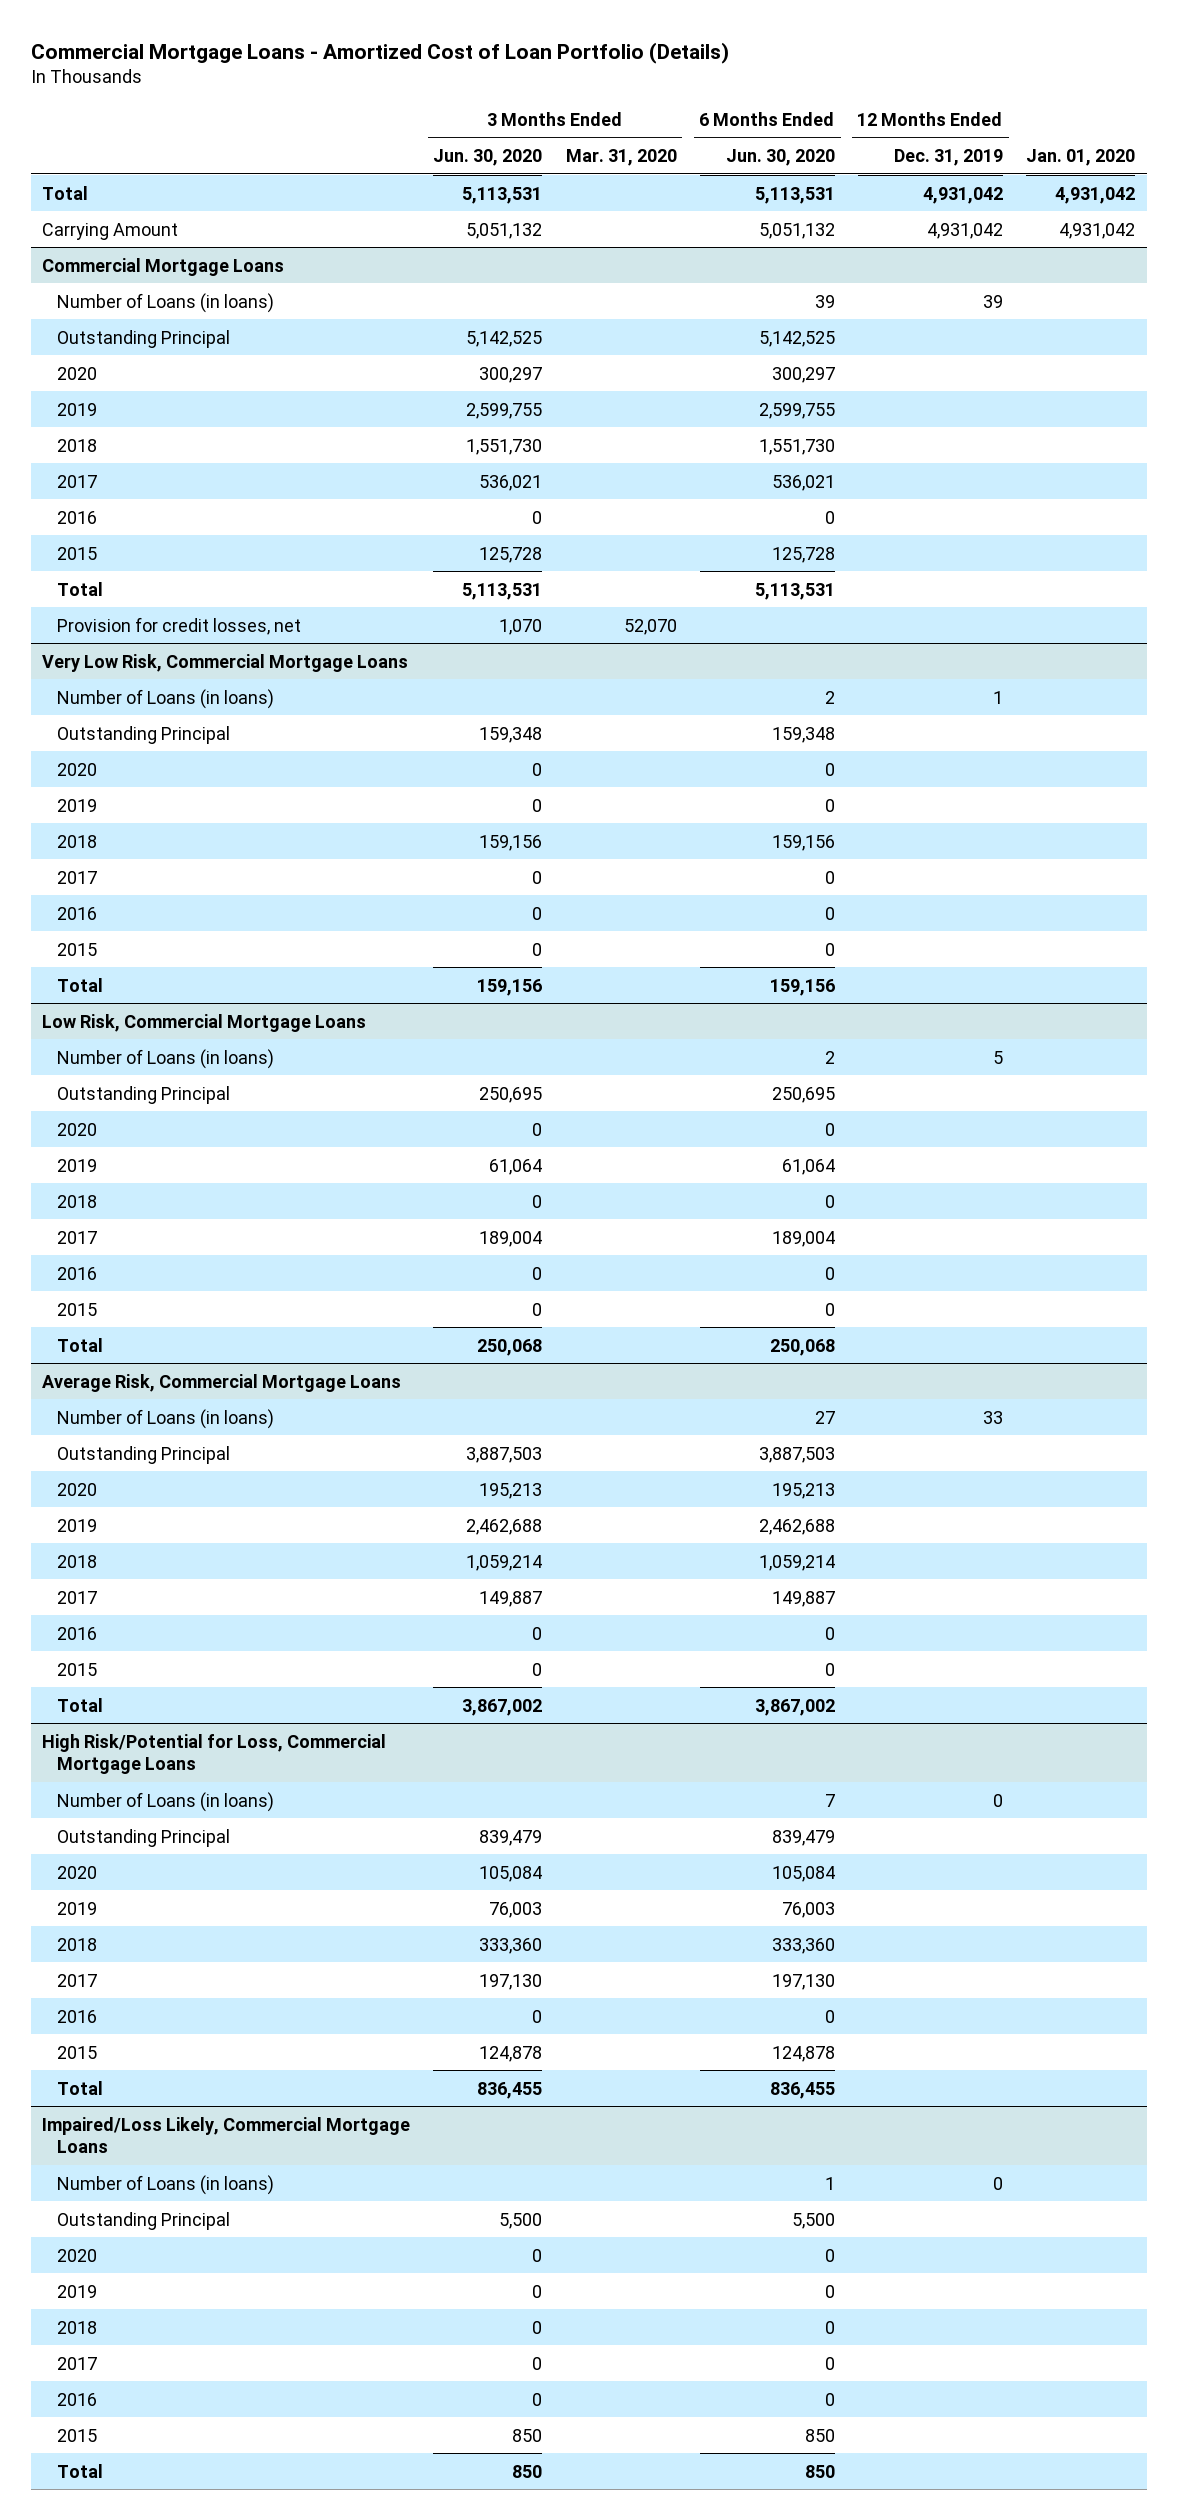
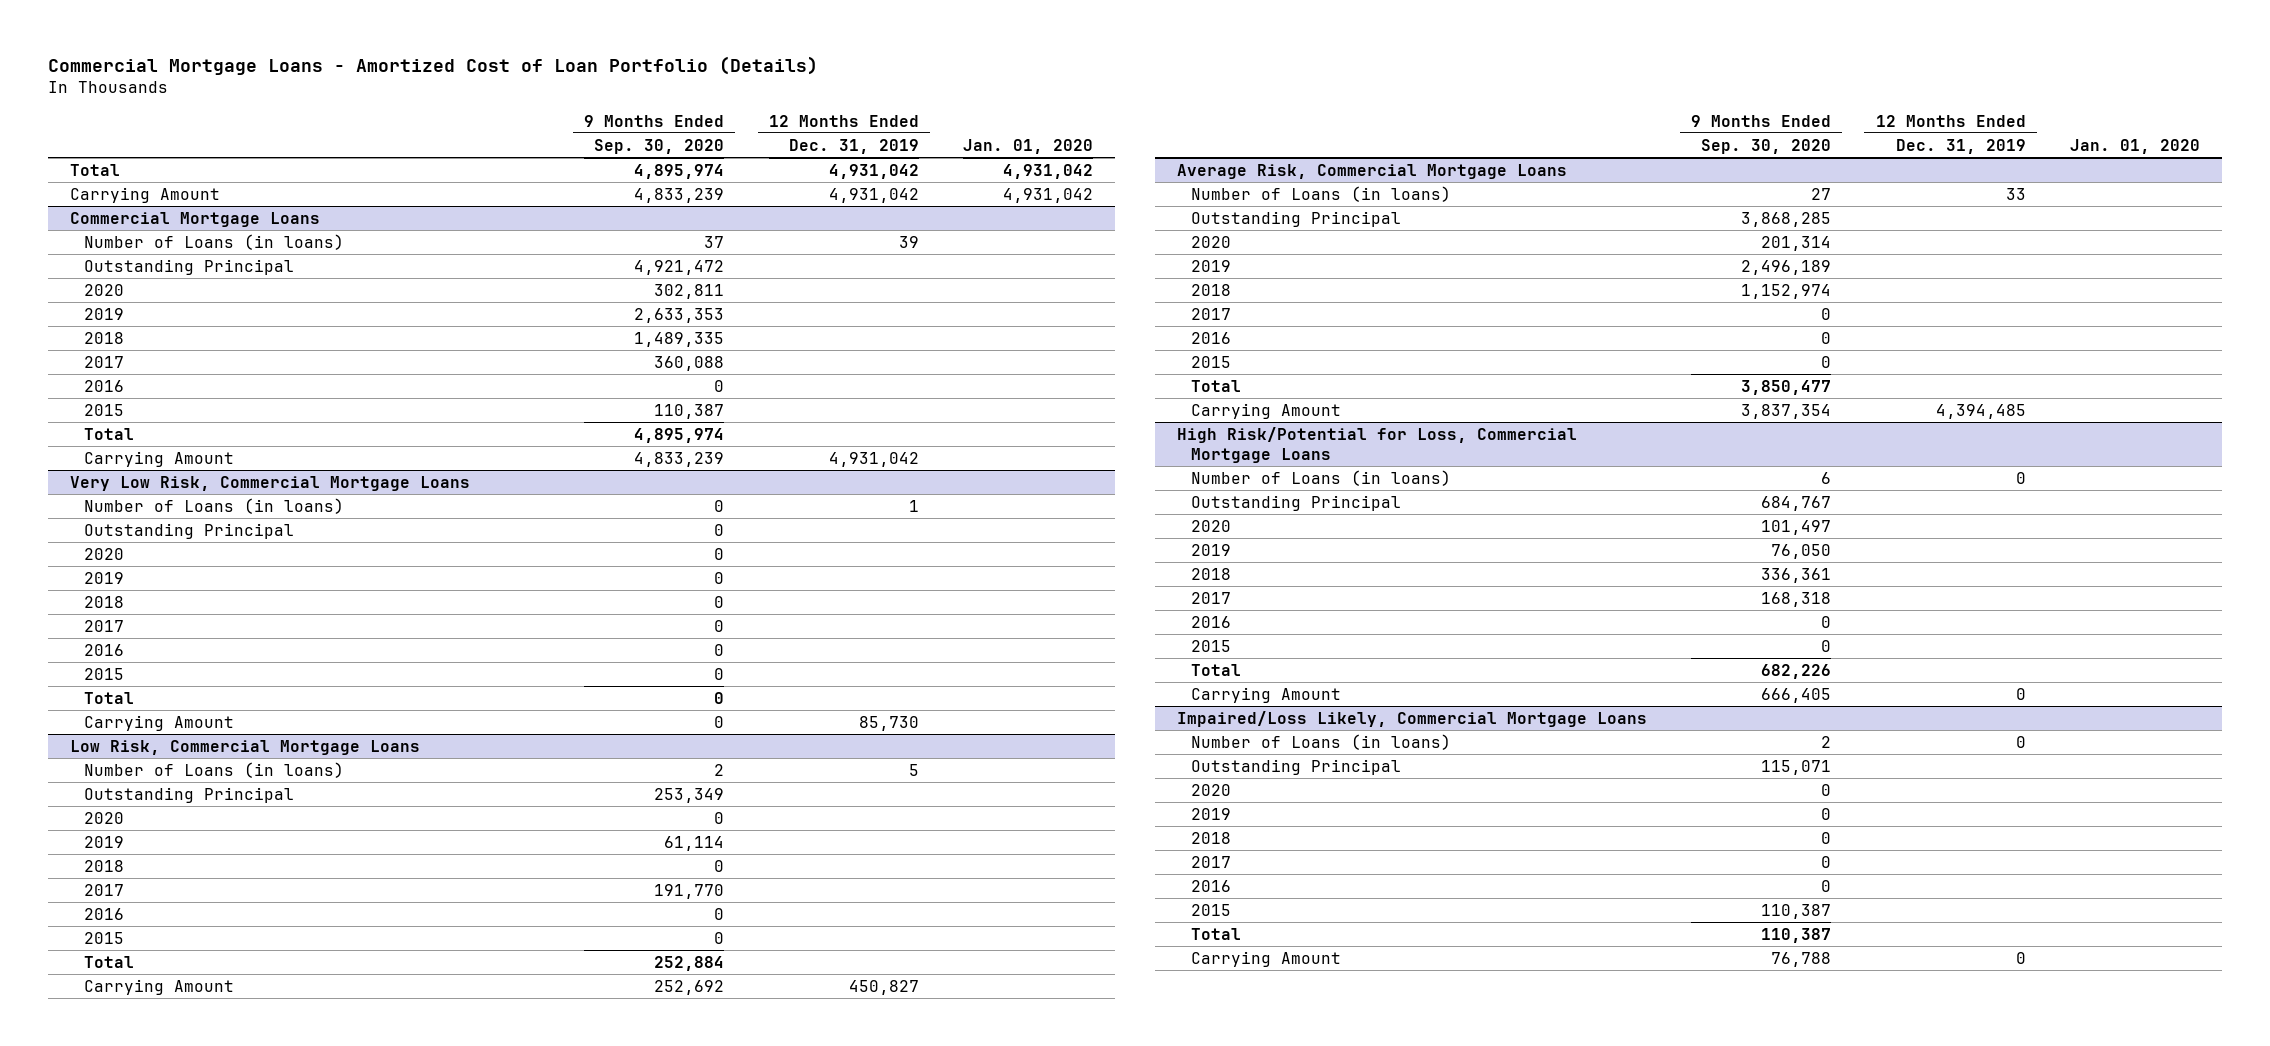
- | 3 Months Ended Jun. 30, 2020 | 3 Months Ended Mar. 31, 2020 | 6 Months Ended Jun. 30, 2020 | 12 Months Ended Dec. 31, 2019 | Jan. 01, 2020
+ | 9 Months Ended Sep. 30, 2020 | 12 Months Ended Dec. 31, 2019 | Jan. 01, 2020
@ Commercial Mortgage Loans
- Provision for credit losses, net | 1,070 | 52,070 | | |
+ Carrying Amount | 4,833,239 | 4,931,042 |
@ Very Low Risk, Commercial Mortgage Loans
+ Carrying Amount | 0 | 85,730 |
@ Low Risk, Commercial Mortgage Loans
+ Carrying Amount | 252,692 | 450,827 |
@ Average Risk, Commercial Mortgage Loans
+ Carrying Amount | 3,837,354 | 4,394,485 |
@ High Risk/Potential for Loss, Commercial Mortgage Loans
+ Carrying Amount | 666,405 | 0 |
@ Impaired/Loss Likely, Commercial Mortgage Loans
+ Carrying Amount | 76,788 | 0 |

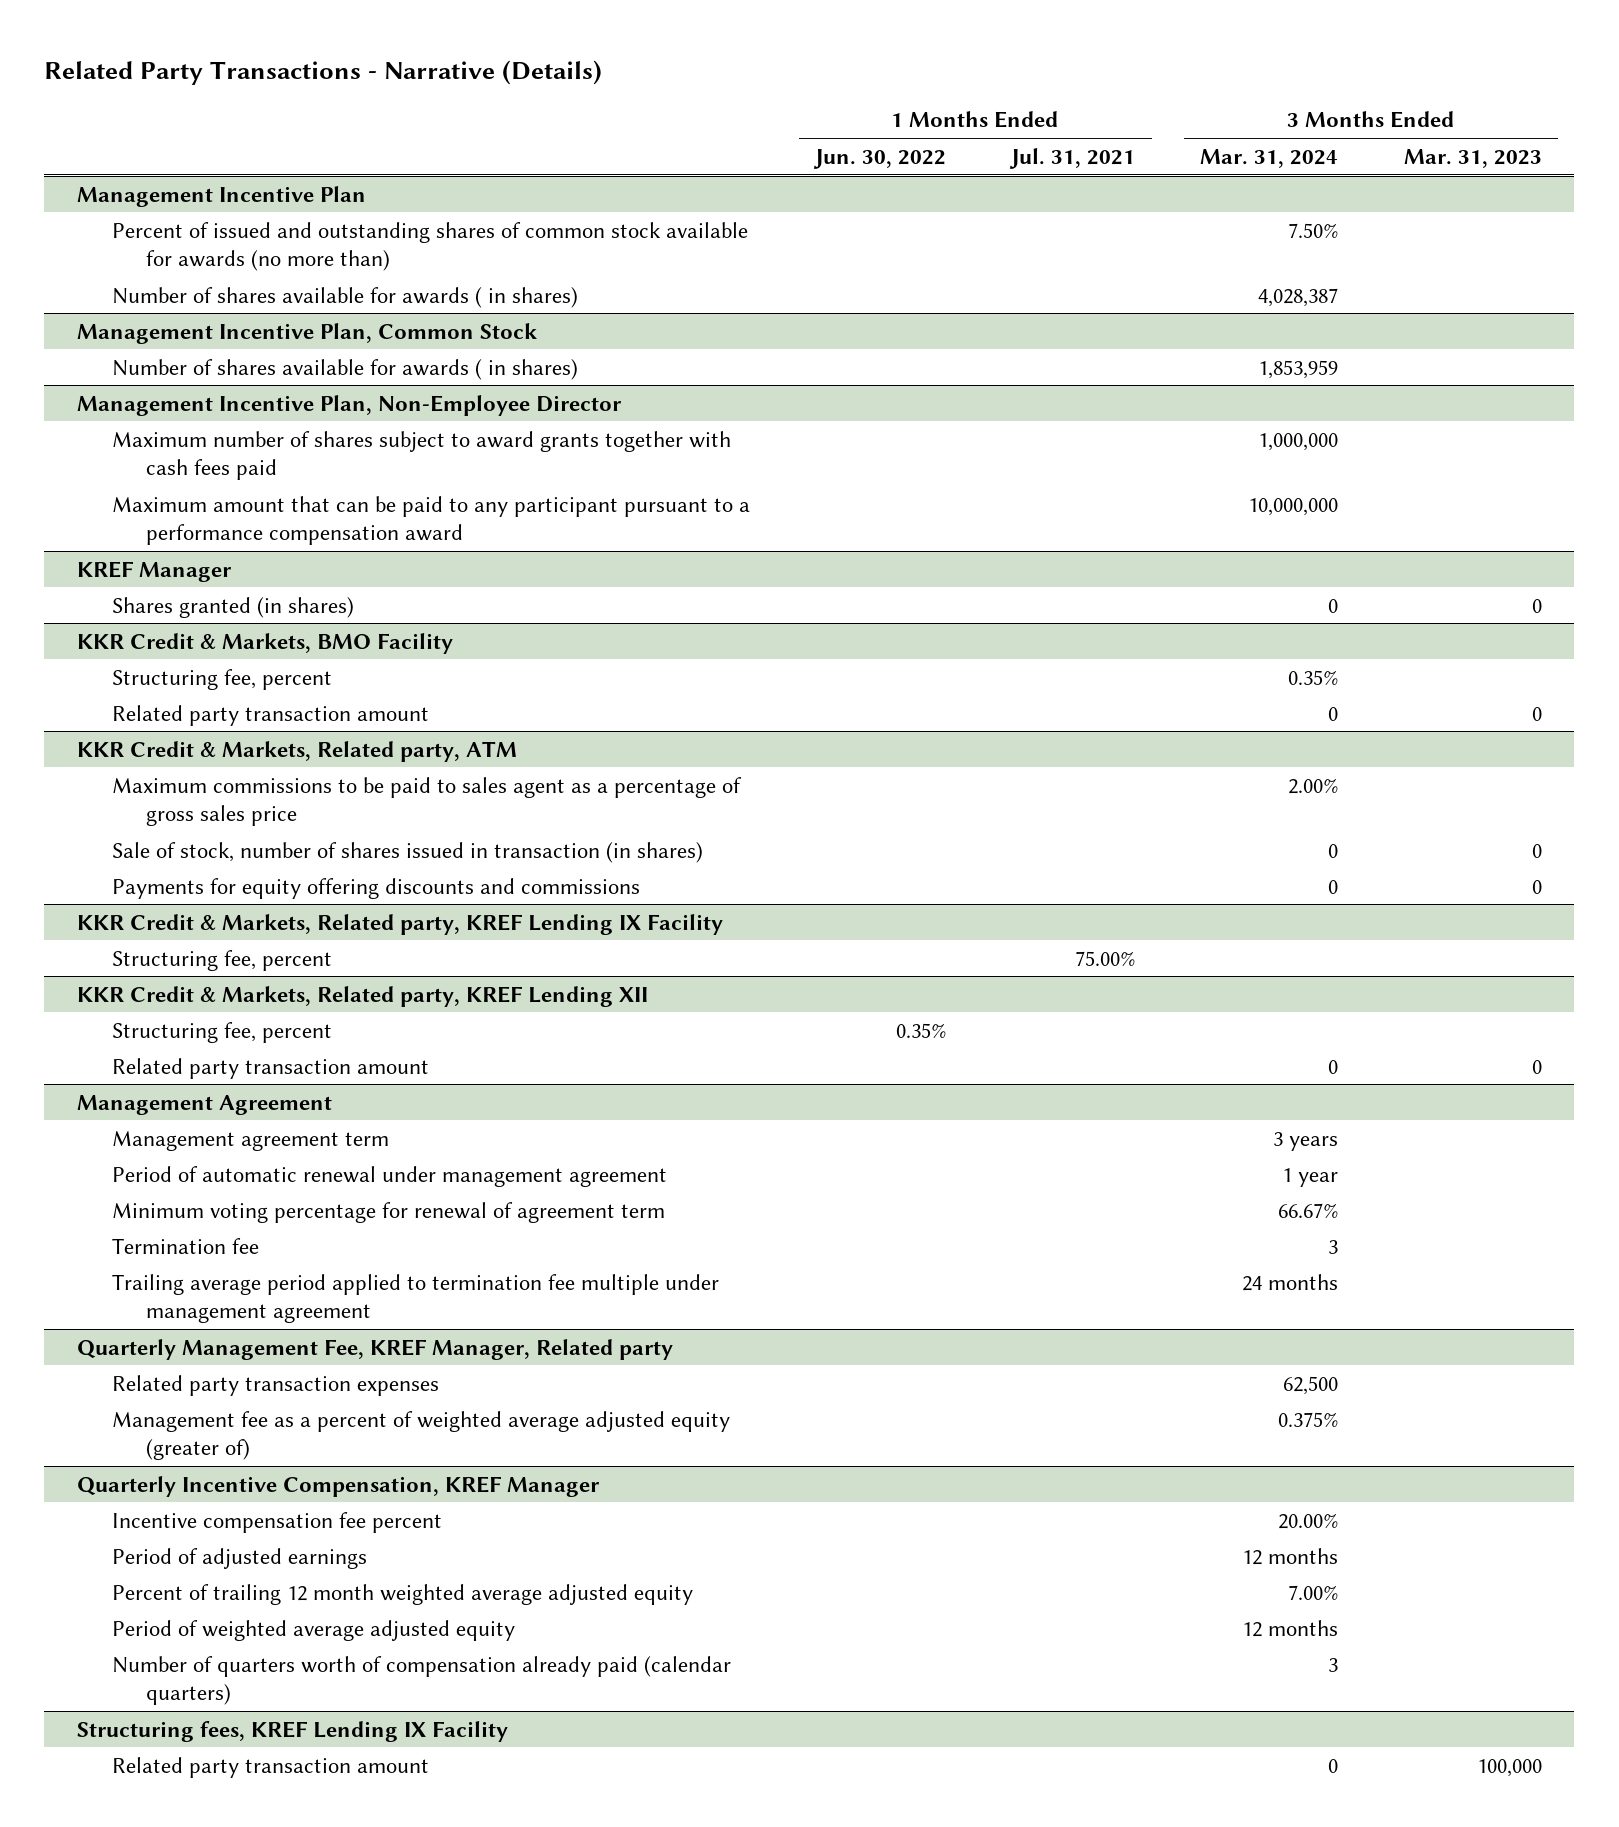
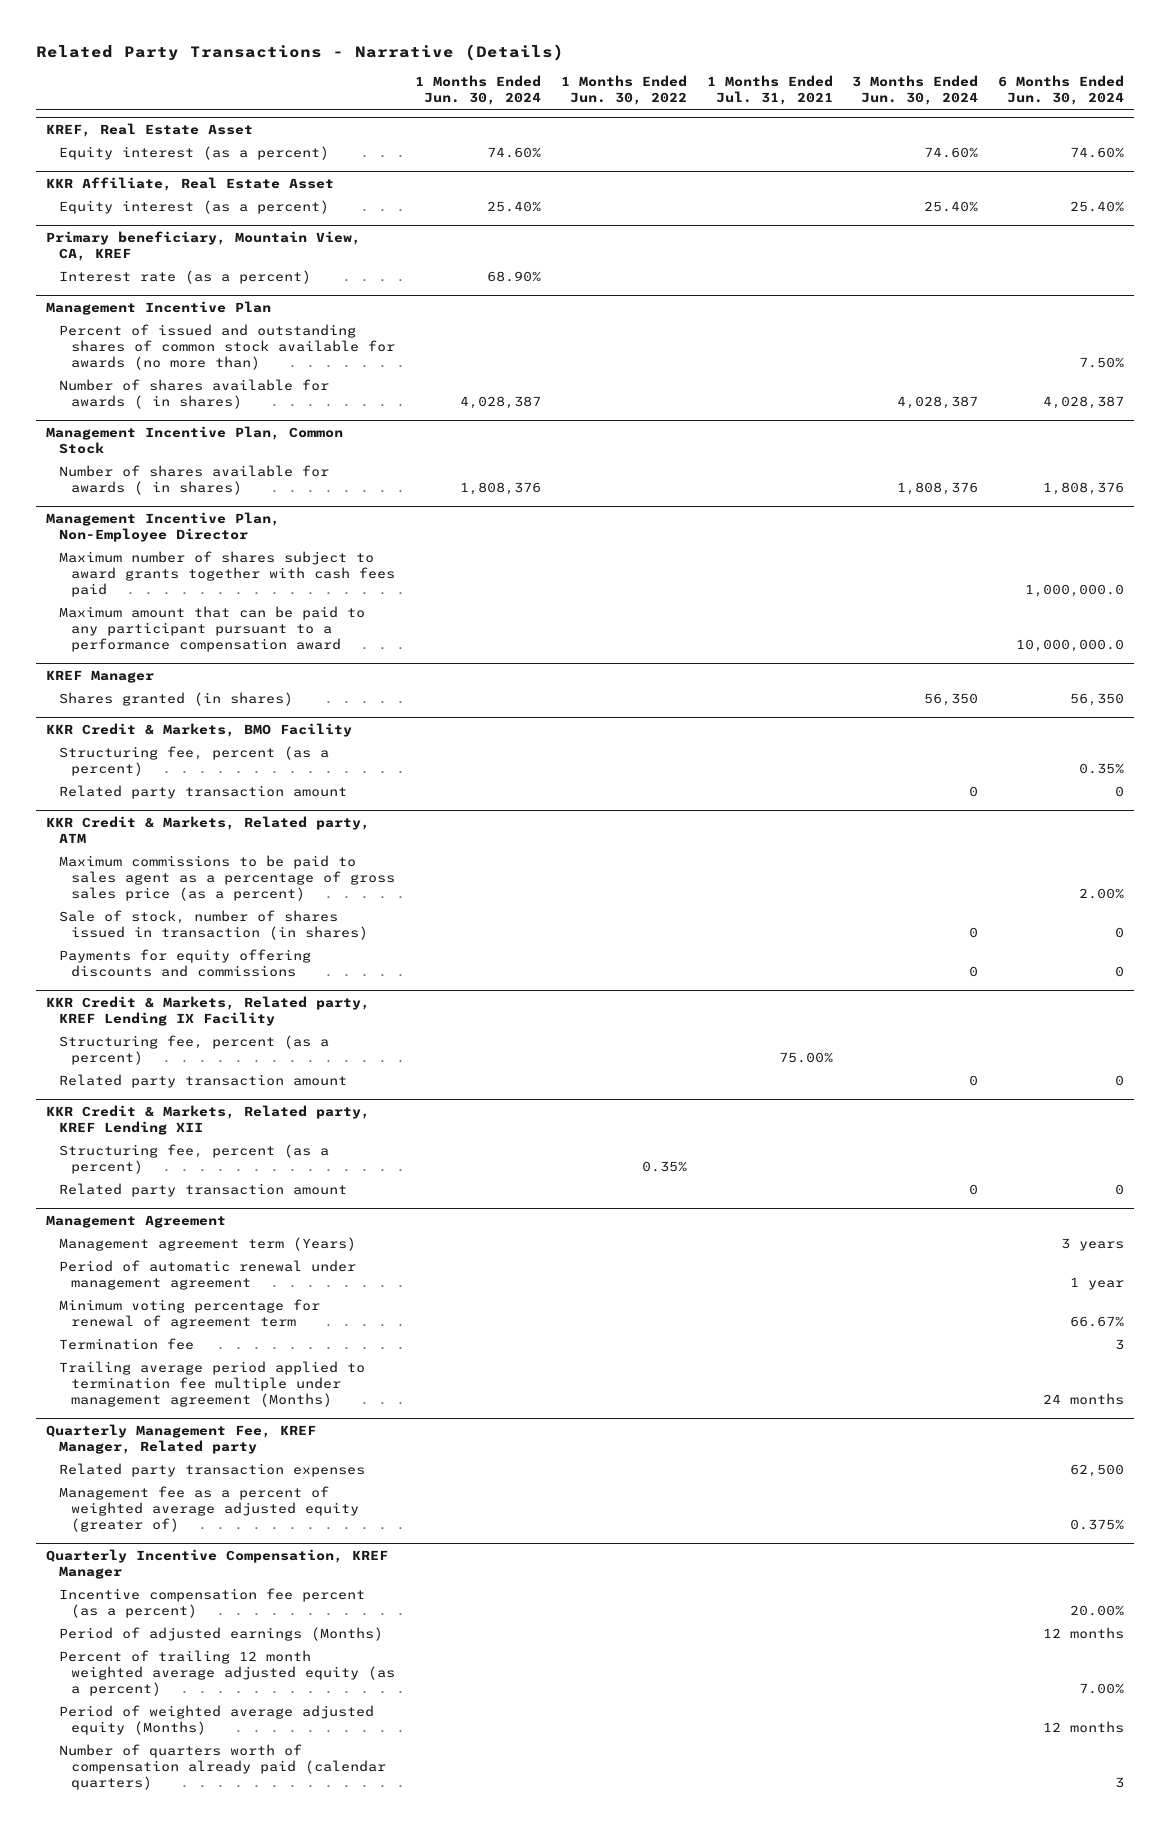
- | 1 Months Ended Jun. 30, 2022 | 1 Months Ended Jul. 31, 2021 | 3 Months Ended Mar. 31, 2024 | 3 Months Ended Mar. 31, 2023
+ | 1 Months Ended Jun. 30, 2024 | 1 Months Ended Jun. 30, 2022 | 1 Months Ended Jul. 31, 2021 | 3 Months Ended Jun. 30, 2024 | 6 Months Ended Jun. 30, 2024
+ KREF, Real Estate Asset
+ Equity interest (as a percent) | 74.60% | | | 74.60% | 74.60%
+ KKR Affiliate, Real Estate Asset
+ Equity interest (as a percent) | 25.40% | | | 25.40% | 25.40%
+ Primary beneficiary, Mountain View, CA, KREF
+ Interest rate (as a percent) | 68.90% | | | |
@ KKR Credit & Markets, BMO Facility
- Structuring fee, percent | | | 0.35% |
+ Structuring fee, percent (as a percent) | | | | | 0.35%
@ KKR Credit & Markets, Related party, ATM
- Maximum commissions to be paid to sales agent as a percentage of gross sales price | | | 2.00% |
+ Maximum commissions to be paid to sales agent as a percentage of gross sales price (as a percent) | | | | | 2.00%
@ KKR Credit & Markets, Related party, KREF Lending IX Facility
- Structuring fee, percent | | 75.00% | |
+ Structuring fee, percent (as a percent) | | | 75.00% | |
+ Related party transaction amount | | | | 0 | 0
@ KKR Credit & Markets, Related party, KREF Lending XII
- Structuring fee, percent | 0.35% | | |
+ Structuring fee, percent (as a percent) | | 0.35% | | |
@ Management Agreement
- Management agreement term | | | 3 years |
+ Management agreement term (Years) | | | | | 3 years
- Trailing average period applied to termination fee multiple under management agreement | | | 24 months |
+ Trailing average period applied to termination fee multiple under management agreement (Months) | | | | | 24 months
@ Quarterly Incentive Compensation, KREF Manager
- Incentive compensation fee percent | | | 20.00% |
- Period of adjusted earnings | | | 12 months |
- Percent of trailing 12 month weighted average adjusted equity | | | 7.00% |
- Period of weighted average adjusted equity | | | 12 months |
+ Incentive compensation fee percent (as a percent) | | | | | 20.00%
+ Period of adjusted earnings (Months) | | | | | 12 months
+ Percent of trailing 12 month weighted average adjusted equity (as a percent) | | | | | 7.00%
+ Period of weighted average adjusted equity (Months) | | | | | 12 months
- Structuring fees, KREF Lending IX Facility
- Related party transaction amount | | | 0 | 100,000

